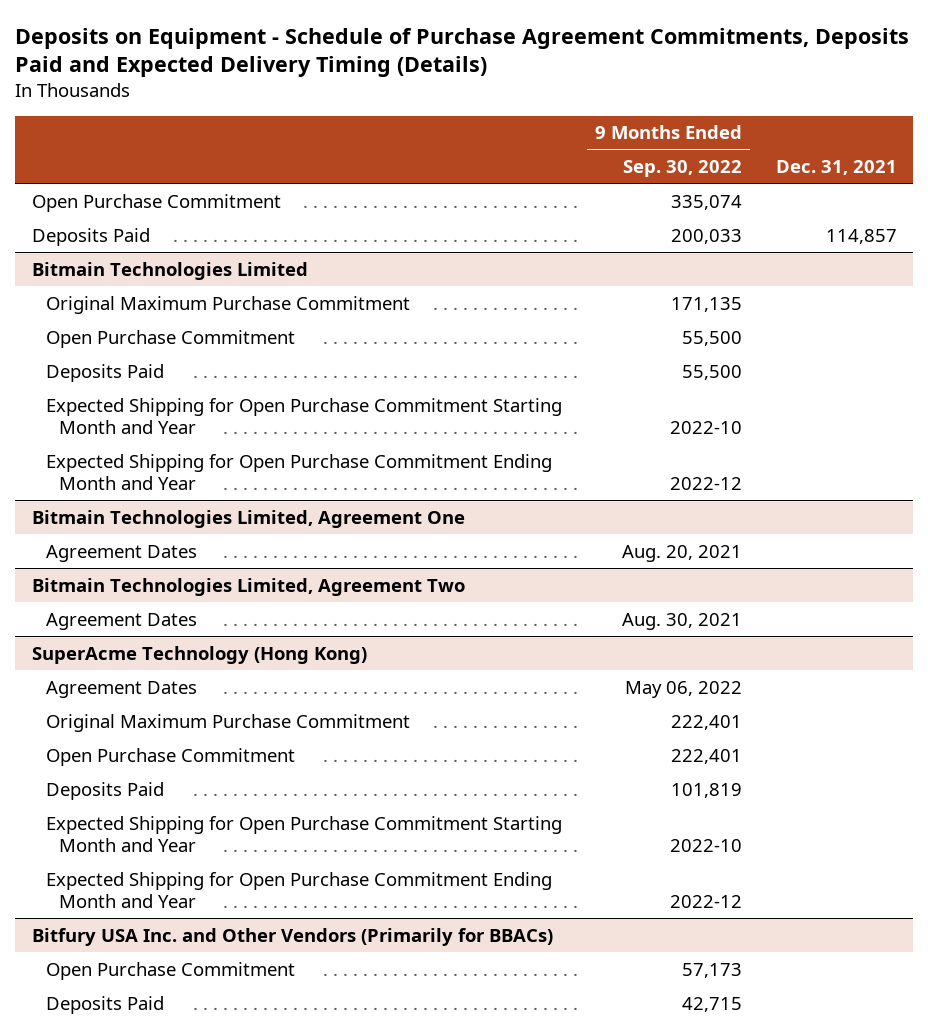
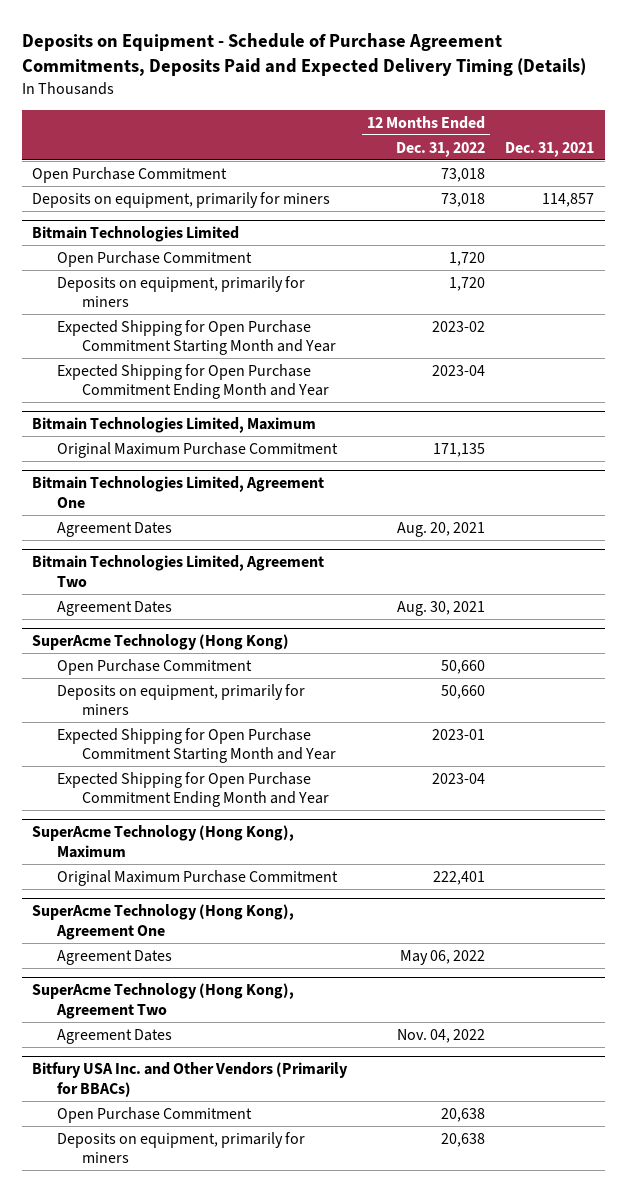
- | 9 Months Ended Sep. 30, 2022 | Dec. 31, 2021
+ | 12 Months Ended Dec. 31, 2022 | Dec. 31, 2021
- Deposits Paid | 200,033 | 114,857
+ Deposits on equipment, primarily for miners | 73,018 | 114,857
@ Bitmain Technologies Limited
- Original Maximum Purchase Commitment | 171,135 |
- Deposits Paid | 55,500 |
+ Deposits on equipment, primarily for miners | 1,720 |
+ Bitmain Technologies Limited, Maximum
+ Original Maximum Purchase Commitment | 171,135 |
@ SuperAcme Technology (Hong Kong)
- Agreement Dates | May 06, 2022 |
- Original Maximum Purchase Commitment | 222,401 |
- Deposits Paid | 101,819 |
+ Deposits on equipment, primarily for miners | 50,660 |
+ SuperAcme Technology (Hong Kong), Maximum
+ Original Maximum Purchase Commitment | 222,401 |
+ SuperAcme Technology (Hong Kong), Agreement One
+ Agreement Dates | May 06, 2022 |
+ SuperAcme Technology (Hong Kong), Agreement Two
+ Agreement Dates | Nov. 04, 2022 |
@ Bitfury USA Inc. and Other Vendors (Primarily for BBACs)
- Deposits Paid | 42,715 |
+ Deposits on equipment, primarily for miners | 20,638 |

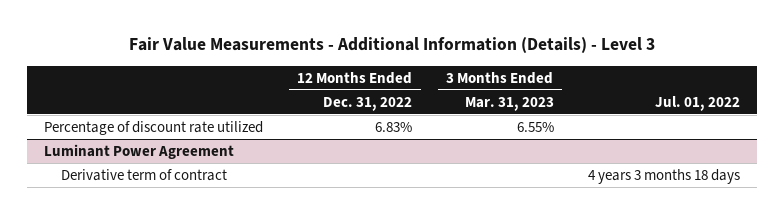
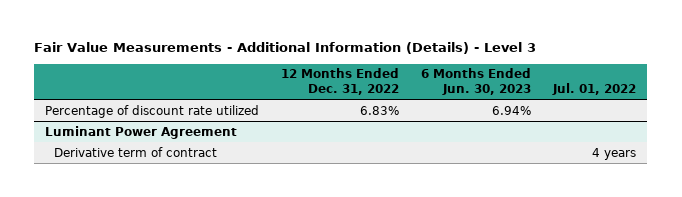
- | 12 Months Ended Dec. 31, 2022 | 3 Months Ended Mar. 31, 2023 | Jul. 01, 2022
+ | 12 Months Ended Dec. 31, 2022 | 6 Months Ended Jun. 30, 2023 | Jul. 01, 2022
@ Luminant Power Agreement
- Derivative term of contract | | | 4 years 3 months 18 days
+ Derivative term of contract | | | 4 years

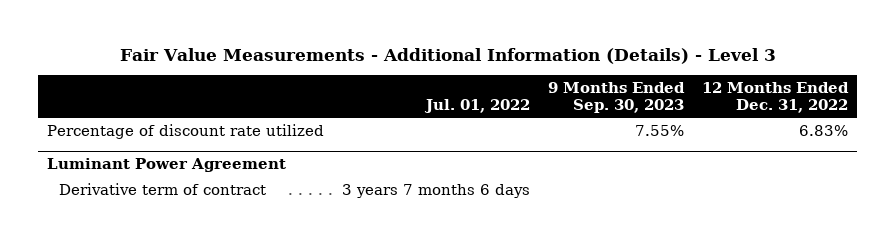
- | 12 Months Ended Dec. 31, 2022 | 6 Months Ended Jun. 30, 2023 | Jul. 01, 2022
+ | Jul. 01, 2022 | 9 Months Ended Sep. 30, 2023 | 12 Months Ended Dec. 31, 2022
@ Luminant Power Agreement
- Derivative term of contract | | | 4 years
+ Derivative term of contract | 3 years 7 months 6 days | |

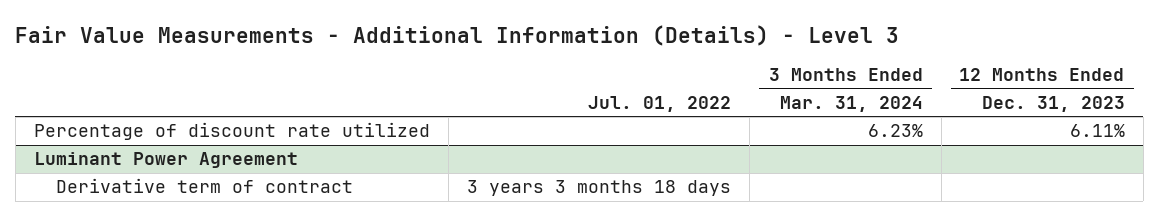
- | Jul. 01, 2022 | 9 Months Ended Sep. 30, 2023 | 12 Months Ended Dec. 31, 2022
+ | Jul. 01, 2022 | 3 Months Ended Mar. 31, 2024 | 12 Months Ended Dec. 31, 2023
@ Luminant Power Agreement
- Derivative term of contract | 3 years 7 months 6 days | |
+ Derivative term of contract | 3 years 3 months 18 days | |

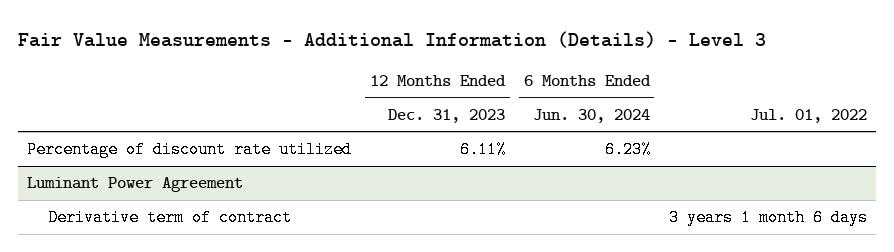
- | Jul. 01, 2022 | 3 Months Ended Mar. 31, 2024 | 12 Months Ended Dec. 31, 2023
+ | 12 Months Ended Dec. 31, 2023 | 6 Months Ended Jun. 30, 2024 | Jul. 01, 2022
@ Luminant Power Agreement
- Derivative term of contract | 3 years 3 months 18 days | |
+ Derivative term of contract | | | 3 years 1 month 6 days

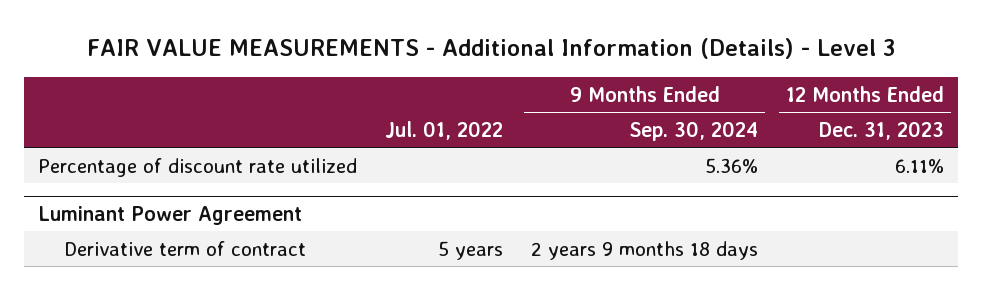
- Fair Value Measurements - Additional Information (Details) - Level 3
+ FAIR VALUE MEASUREMENTS - Additional Information (Details) - Level 3
- | 12 Months Ended Dec. 31, 2023 | 6 Months Ended Jun. 30, 2024 | Jul. 01, 2022
+ | Jul. 01, 2022 | 9 Months Ended Sep. 30, 2024 | 12 Months Ended Dec. 31, 2023
@ Luminant Power Agreement
- Derivative term of contract | | | 3 years 1 month 6 days
+ Derivative term of contract | 5 years | 2 years 9 months 18 days |

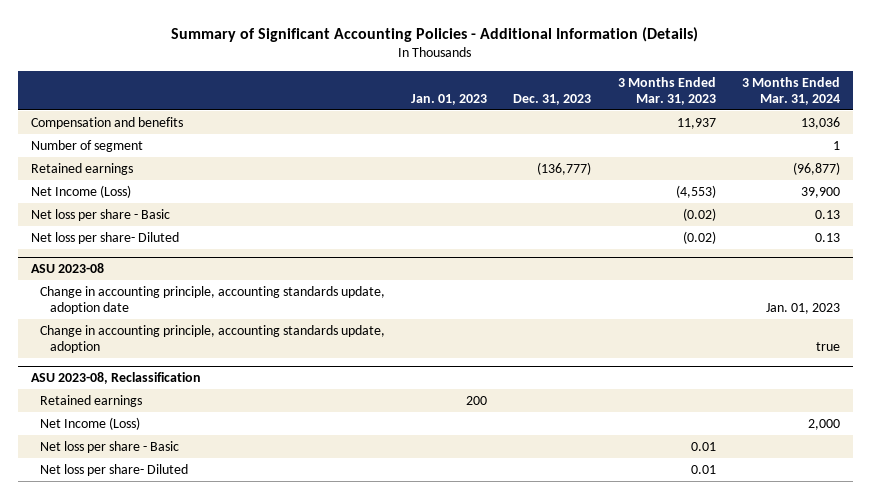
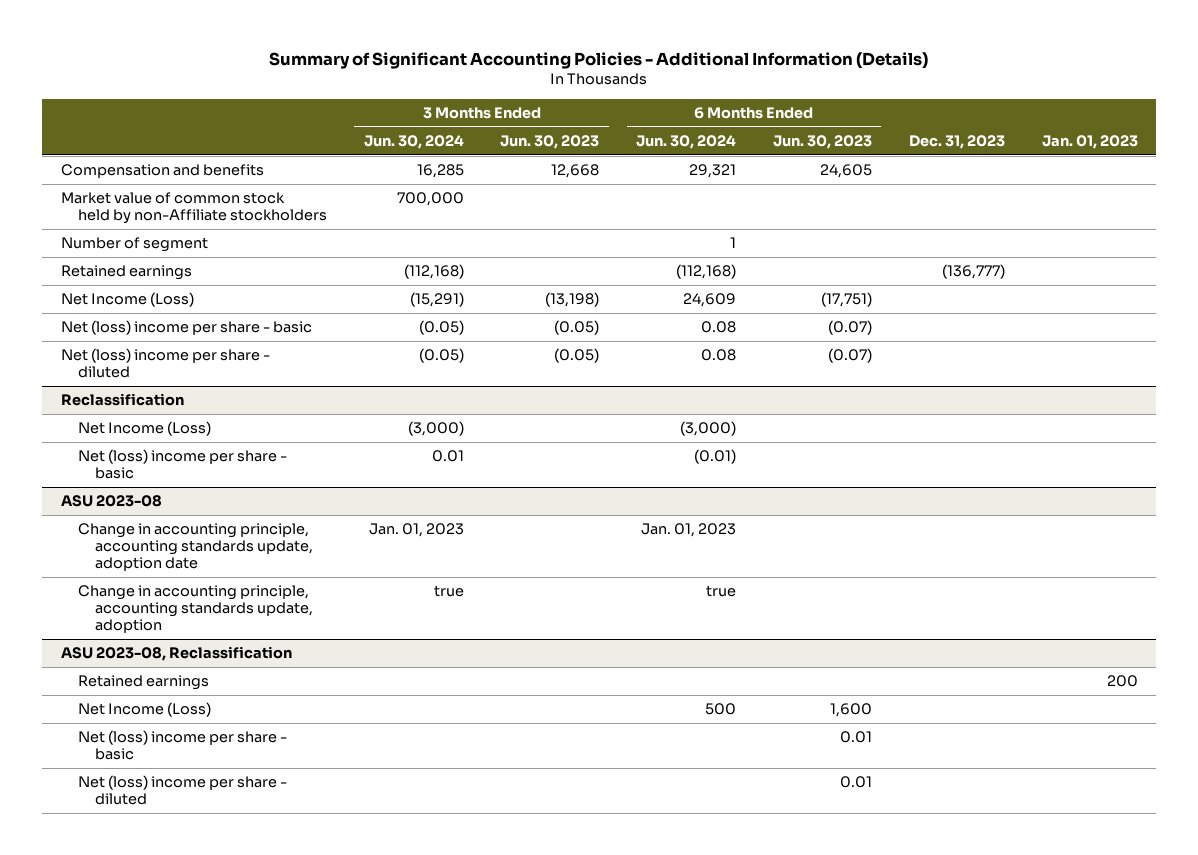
- | Jan. 01, 2023 | Dec. 31, 2023 | 3 Months Ended Mar. 31, 2023 | 3 Months Ended Mar. 31, 2024
+ | 3 Months Ended Jun. 30, 2024 | 3 Months Ended Jun. 30, 2023 | 6 Months Ended Jun. 30, 2024 | 6 Months Ended Jun. 30, 2023 | Dec. 31, 2023 | Jan. 01, 2023
+ Market value of common stock held by non-Affiliate stockholders | 700,000 | | | | |
- Net loss per share - Basic | | | (0.02) | 0.13
- Net loss per share- Diluted | | | (0.02) | 0.13
+ Net (loss) income per share - basic | (0.05) | (0.05) | 0.08 | (0.07) | |
+ Net (loss) income per share - diluted | (0.05) | (0.05) | 0.08 | (0.07) | |
+ Reclassification
+ Net Income (Loss) | (3,000) | | (3,000) | | |
+ Net (loss) income per share - basic | 0.01 | | (0.01) | | |
@ ASU 2023-08, Reclassification
- Net loss per share - Basic | | | 0.01 |
- Net loss per share- Diluted | | | 0.01 |
+ Net (loss) income per share - basic | | | | 0.01 | |
+ Net (loss) income per share - diluted | | | | 0.01 | |

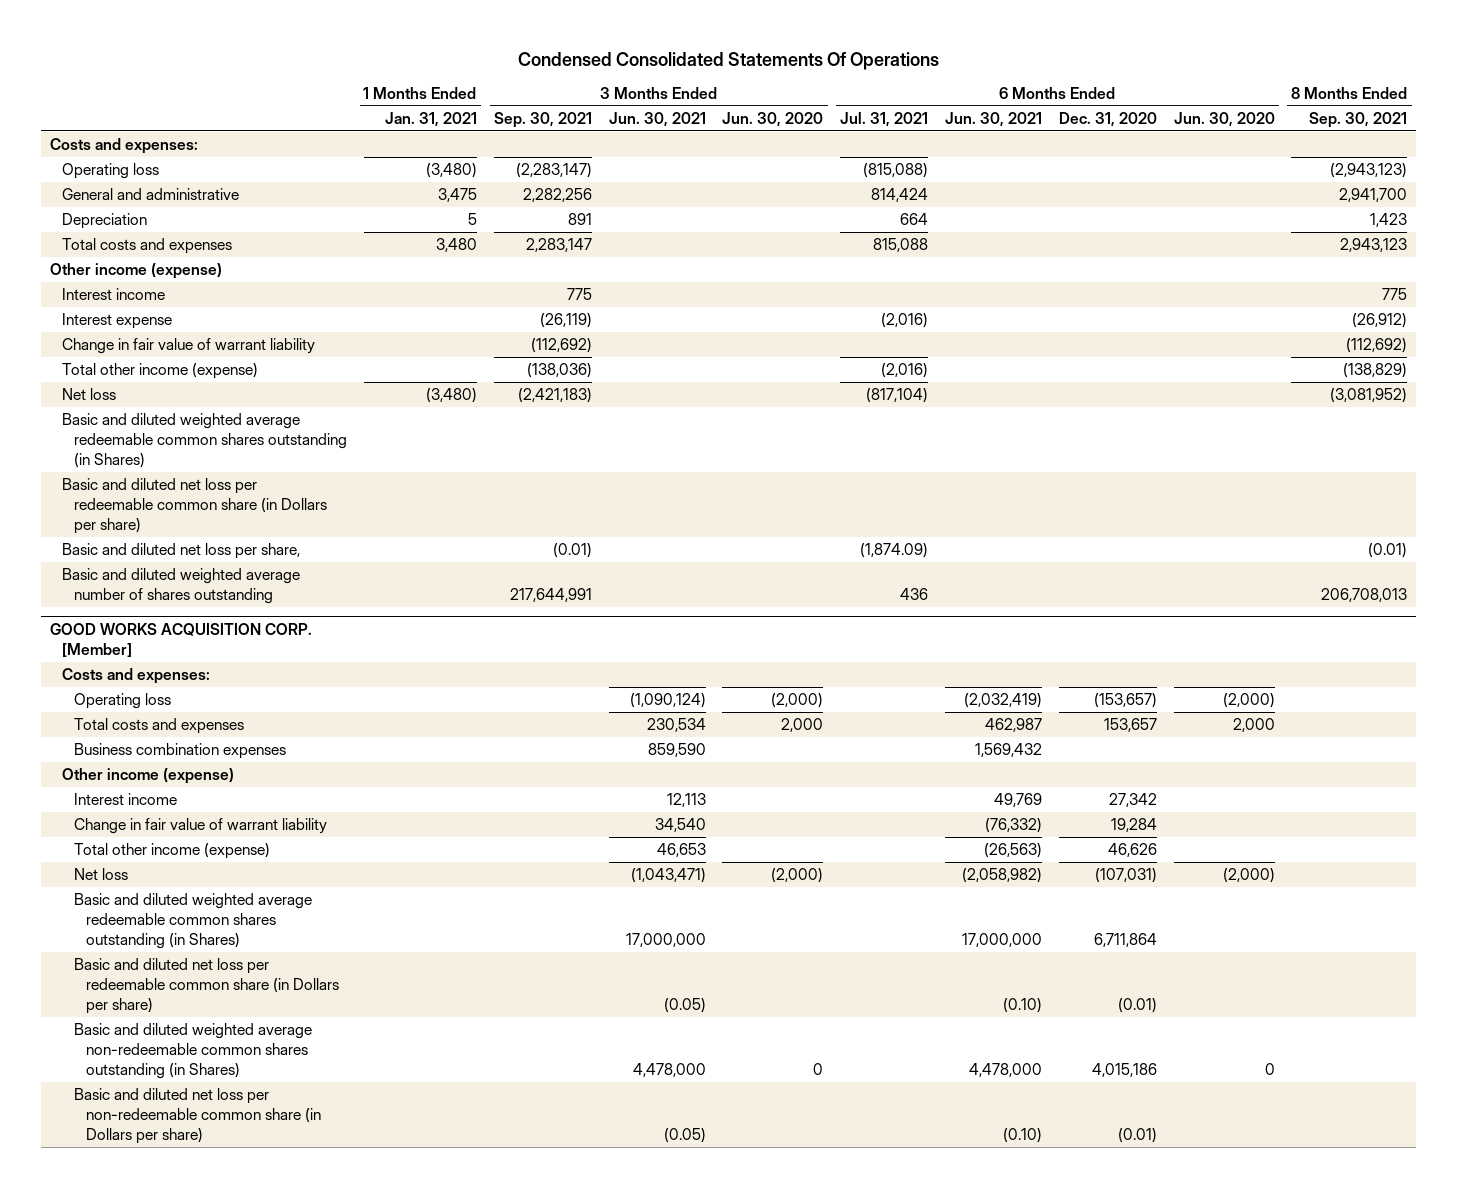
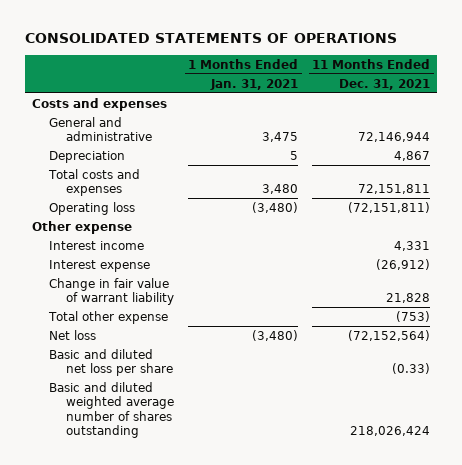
- Condensed Consolidated Statements Of Operations
+ CONSOLIDATED STATEMENTS OF OPERATIONS
- | 1 Months Ended Jan. 31, 2021 | 3 Months Ended Sep. 30, 2021 | 3 Months Ended Jun. 30, 2021 | 3 Months Ended Jun. 30, 2020 | 6 Months Ended Jul. 31, 2021 | 6 Months Ended Jun. 30, 2021 | 6 Months Ended Dec. 31, 2020 | 6 Months Ended Jun. 30, 2020 | 8 Months Ended Sep. 30, 2021
+ | 1 Months Ended Jan. 31, 2021 | 11 Months Ended Dec. 31, 2021
- Costs and expenses:
+ Costs and expenses
- Other income (expense)
moved down: Operating loss | (3,480) | (72,151,811)
+ Other expense
- Total other income (expense) | | (138,036) | | | (2,016) | | | | (138,829)
+ Total other expense | | (753)
- Basic and diluted weighted average redeemable common shares outstanding (in Shares)
- Basic and diluted net loss per redeemable common share (in Dollars per share)
- Basic and diluted net loss per share, | | (0.01) | | | (1,874.09) | | | | (0.01)
+ Basic and diluted net loss per share | | (0.33)
- GOOD WORKS ACQUISITION CORP. [Member]
- Costs and expenses:
- Operating loss | | | (1,090,124) | (2,000) | | (2,032,419) | (153,657) | (2,000) |
- Total costs and expenses | | | 230,534 | 2,000 | | 462,987 | 153,657 | 2,000 |
- Business combination expenses | | | 859,590 | | | 1,569,432 | | |
- Other income (expense)
- Interest income | | | 12,113 | | | 49,769 | 27,342 | |
- Change in fair value of warrant liability | | | 34,540 | | | (76,332) | 19,284 | |
- Total other income (expense) | | | 46,653 | | | (26,563) | 46,626 | |
- Net loss | | | (1,043,471) | (2,000) | | (2,058,982) | (107,031) | (2,000) |
- Basic and diluted weighted average redeemable common shares outstanding (in Shares) | | | 17,000,000 | | | 17,000,000 | 6,711,864 | |
- Basic and diluted net loss per redeemable common share (in Dollars per share) | | | (0.05) | | | (0.10) | (0.01) | |
- Basic and diluted weighted average non-redeemable common shares outstanding (in Shares) | | | 4,478,000 | 0 | | 4,478,000 | 4,015,186 | 0 |
- Basic and diluted net loss per non-redeemable common share (in Dollars per share) | | | (0.05) | | | (0.10) | (0.01) | |

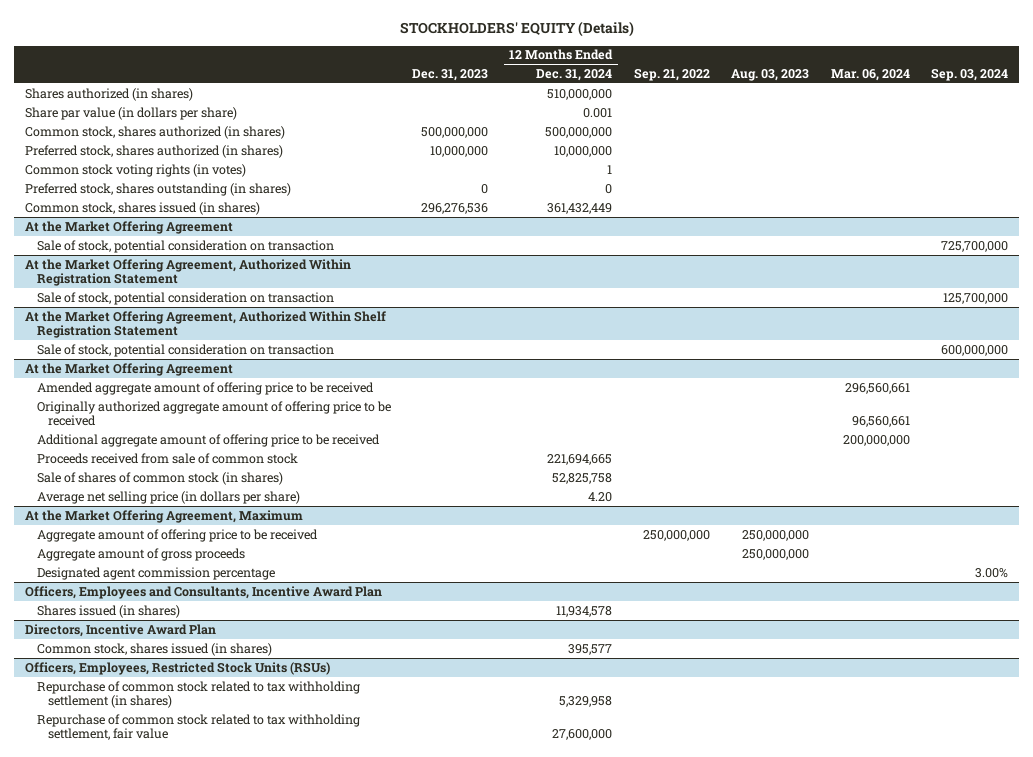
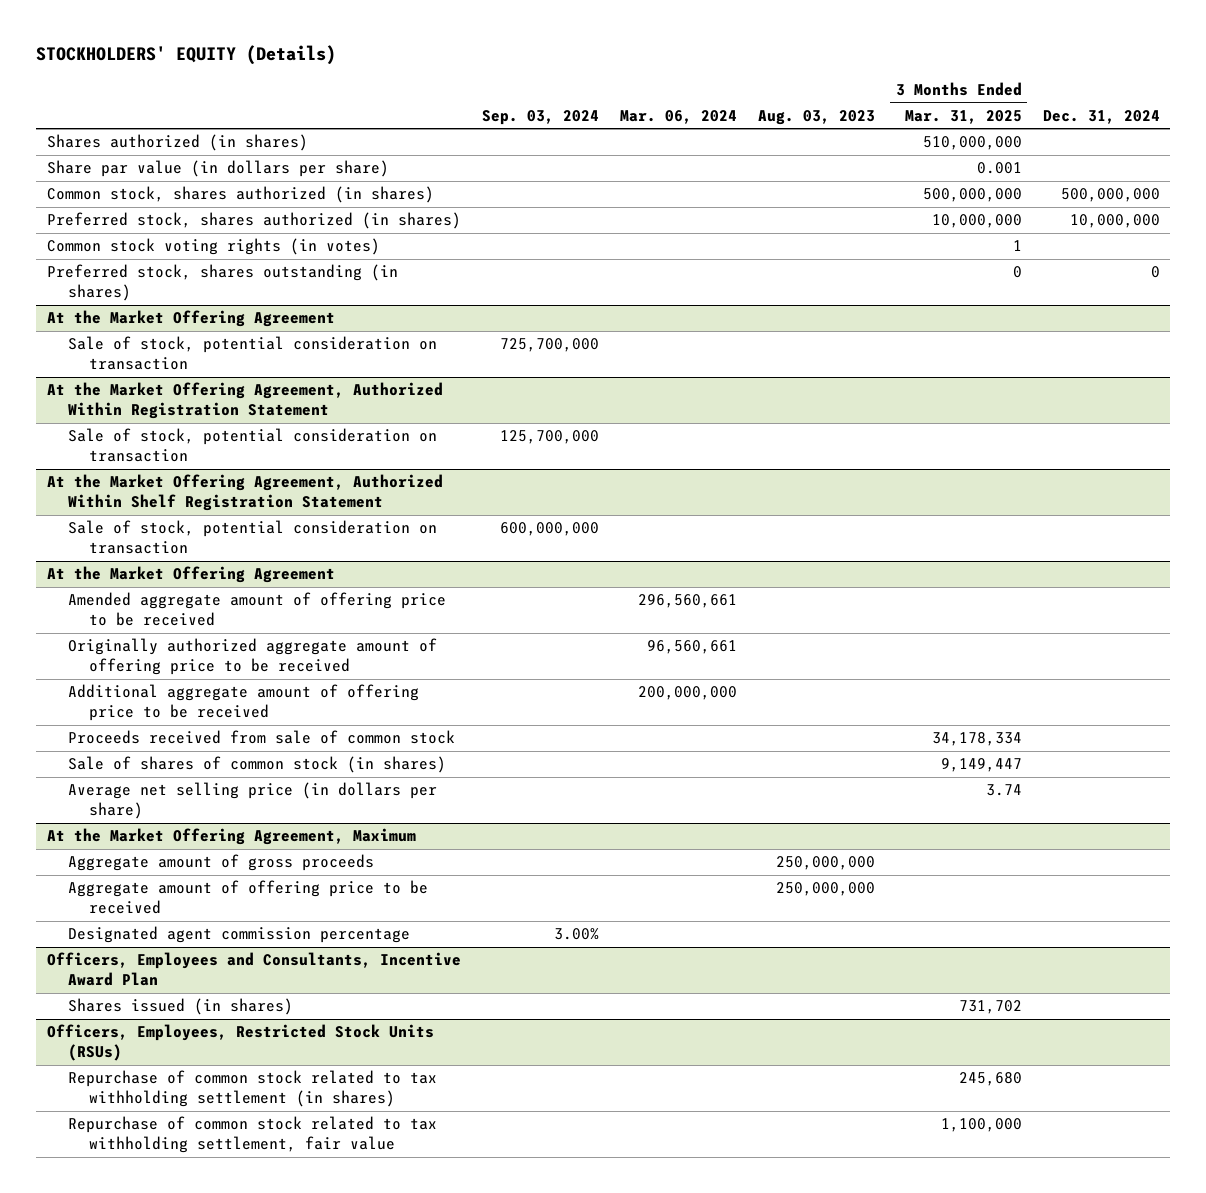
- | Dec. 31, 2023 | 12 Months Ended Dec. 31, 2024 | Sep. 21, 2022 | Aug. 03, 2023 | Mar. 06, 2024 | Sep. 03, 2024
+ | Sep. 03, 2024 | Mar. 06, 2024 | Aug. 03, 2023 | 3 Months Ended Mar. 31, 2025 | Dec. 31, 2024
- Common stock, shares issued (in shares) | 296,276,536 | 361,432,449 | | | |
@ At the Market Offering Agreement, Maximum
moved down: Aggregate amount of offering price to be received | | | 250,000,000 | |
- Directors, Incentive Award Plan
- Common stock, shares issued (in shares) | | 395,577 | | | |

